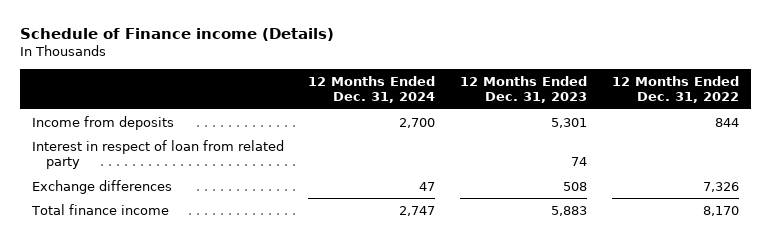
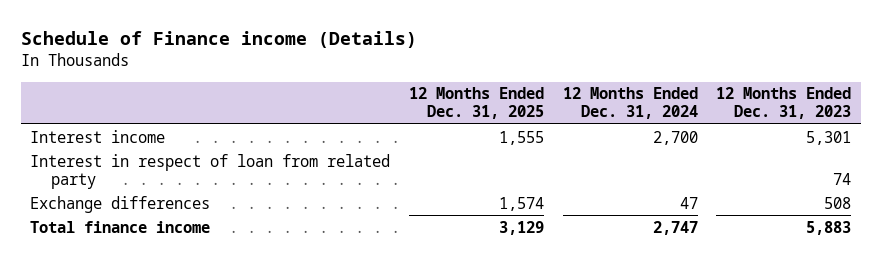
- | 12 Months Ended Dec. 31, 2024 | 12 Months Ended Dec. 31, 2023 | 12 Months Ended Dec. 31, 2022
+ | 12 Months Ended Dec. 31, 2025 | 12 Months Ended Dec. 31, 2024 | 12 Months Ended Dec. 31, 2023
- Income from deposits | 2,700 | 5,301 | 844
+ Interest income | 1,555 | 2,700 | 5,301

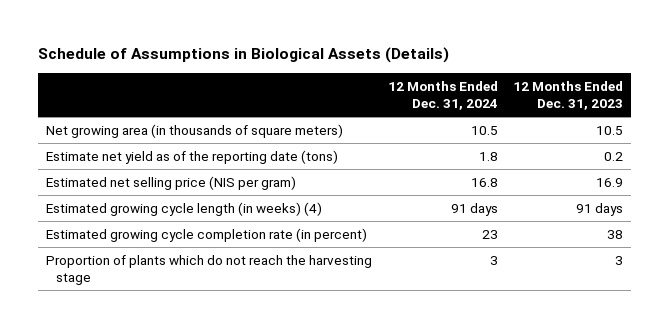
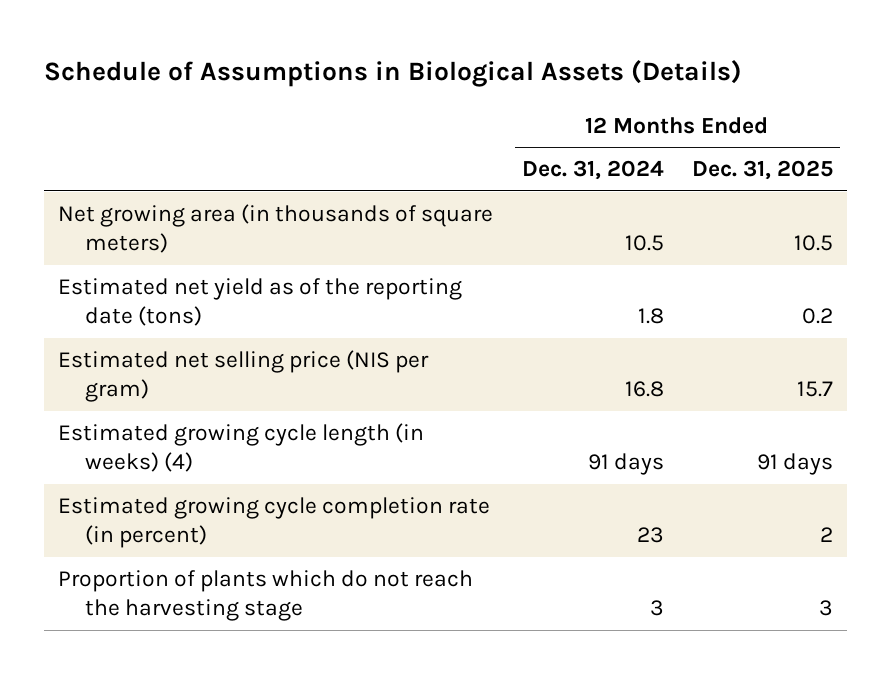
- | 12 Months Ended Dec. 31, 2024 | 12 Months Ended Dec. 31, 2023
+ | 12 Months Ended Dec. 31, 2024 | 12 Months Ended Dec. 31, 2025
- Estimate net yield as of the reporting date (tons) | 1.8 | 0.2
+ Estimated net yield as of the reporting date (tons) | 1.8 | 0.2

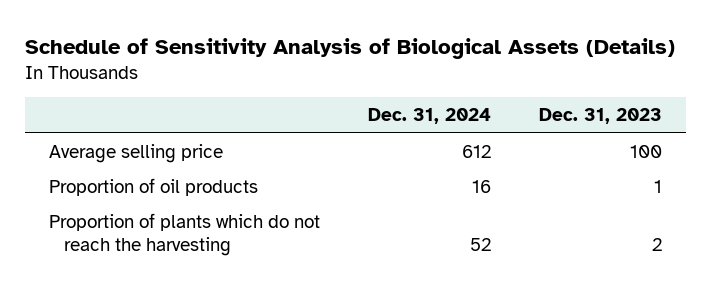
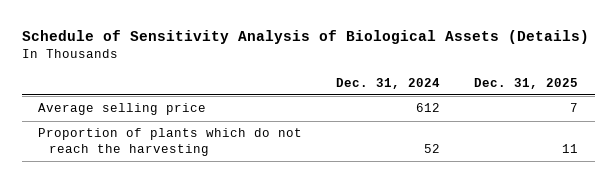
- | Dec. 31, 2024 | Dec. 31, 2023
+ | Dec. 31, 2024 | Dec. 31, 2025
- Proportion of oil products | 16 | 1

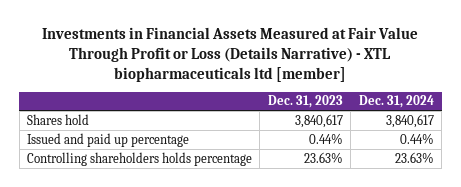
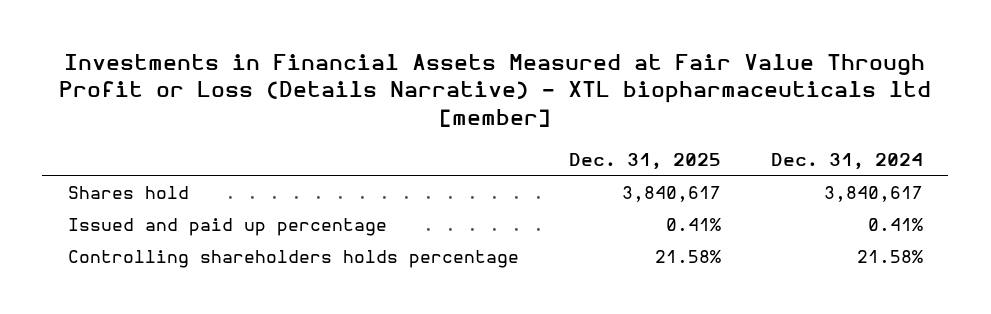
- | Dec. 31, 2023 | Dec. 31, 2024
+ | Dec. 31, 2025 | Dec. 31, 2024
- Issued and paid up percentage | 0.44% | 0.44%
- Controlling shareholders holds percentage | 23.63% | 23.63%
+ Issued and paid up percentage | 0.41% | 0.41%
+ Controlling shareholders holds percentage | 21.58% | 21.58%

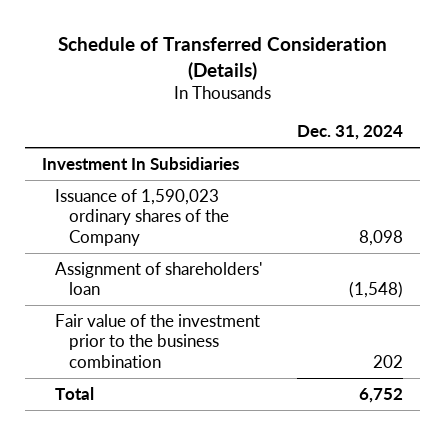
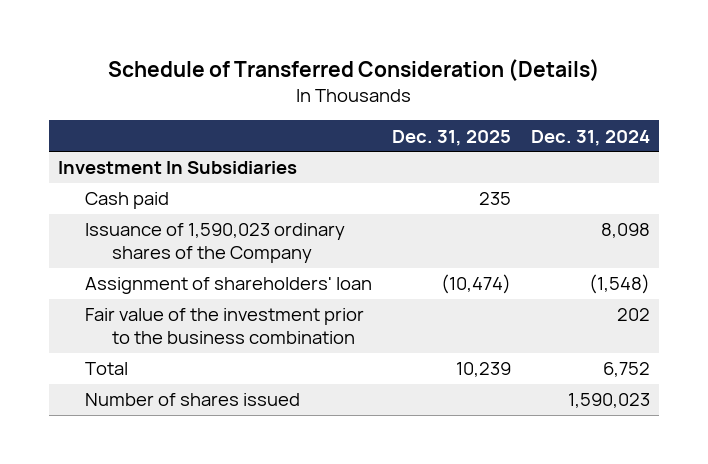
- | Dec. 31, 2024
+ | Dec. 31, 2025 | Dec. 31, 2024
+ Cash paid | 235 |
+ Number of shares issued | | 1,590,023

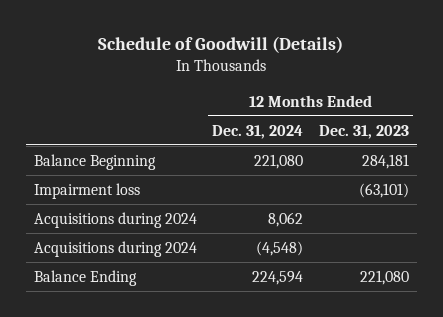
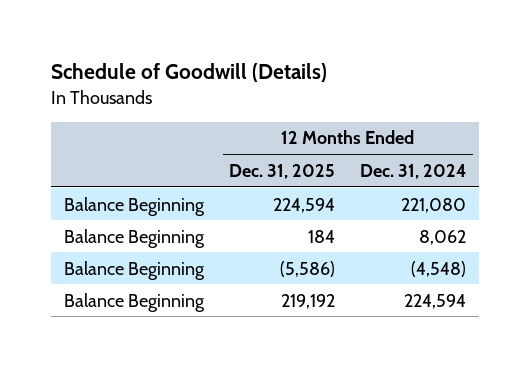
- | 12 Months Ended Dec. 31, 2024 | 12 Months Ended Dec. 31, 2023
+ | 12 Months Ended Dec. 31, 2025 | 12 Months Ended Dec. 31, 2024
- Impairment loss | | (63,101)
- Acquisitions during 2024 | 8,062 |
- Acquisitions during 2024 | (4,548) |
- Balance Ending | 224,594 | 221,080
+ Balance Beginning | 184 | 8,062
+ Balance Beginning | (5,586) | (4,548)
+ Balance Beginning | 219,192 | 224,594

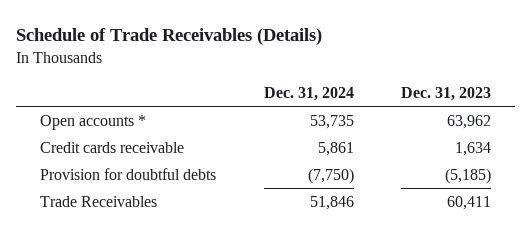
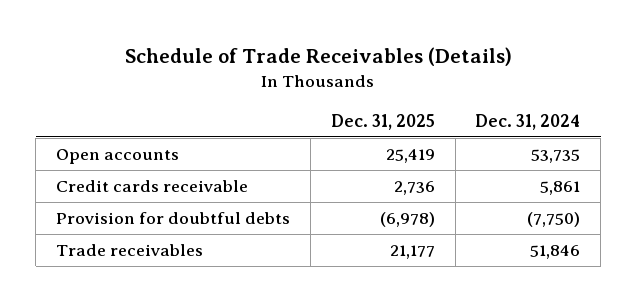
- | Dec. 31, 2024 | Dec. 31, 2023
+ | Dec. 31, 2025 | Dec. 31, 2024
- Open accounts * | 53,735 | 63,962
+ Open accounts | 25,419 | 53,735
- Trade Receivables | 51,846 | 60,411
+ Trade receivables | 21,177 | 51,846

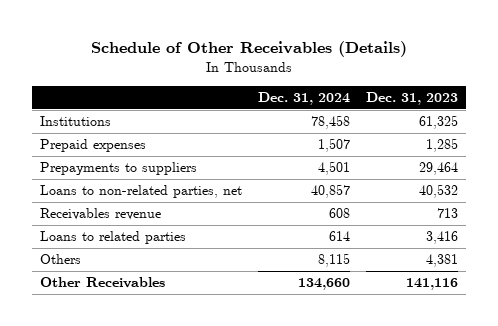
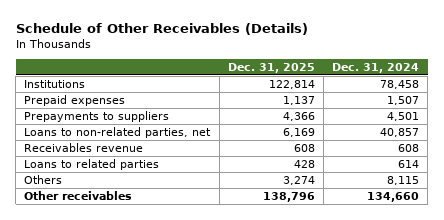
- | Dec. 31, 2024 | Dec. 31, 2023
+ | Dec. 31, 2025 | Dec. 31, 2024
- Other Receivables | 134,660 | 141,116
+ Other receivables | 138,796 | 134,660

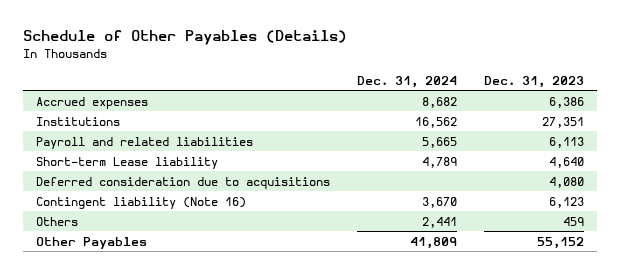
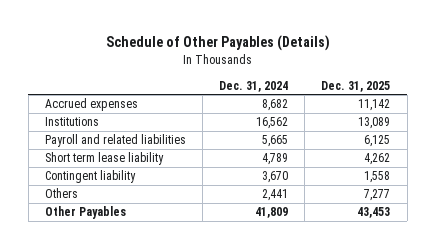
- | Dec. 31, 2024 | Dec. 31, 2023
+ | Dec. 31, 2024 | Dec. 31, 2025
- Short-term Lease liability | 4,789 | 4,640
- Deferred consideration due to acquisitions | | 4,080
- Contingent liability (Note 16) | 3,670 | 6,123
+ Short term lease liability | 4,789 | 4,262
+ Contingent liability | 3,670 | 1,558

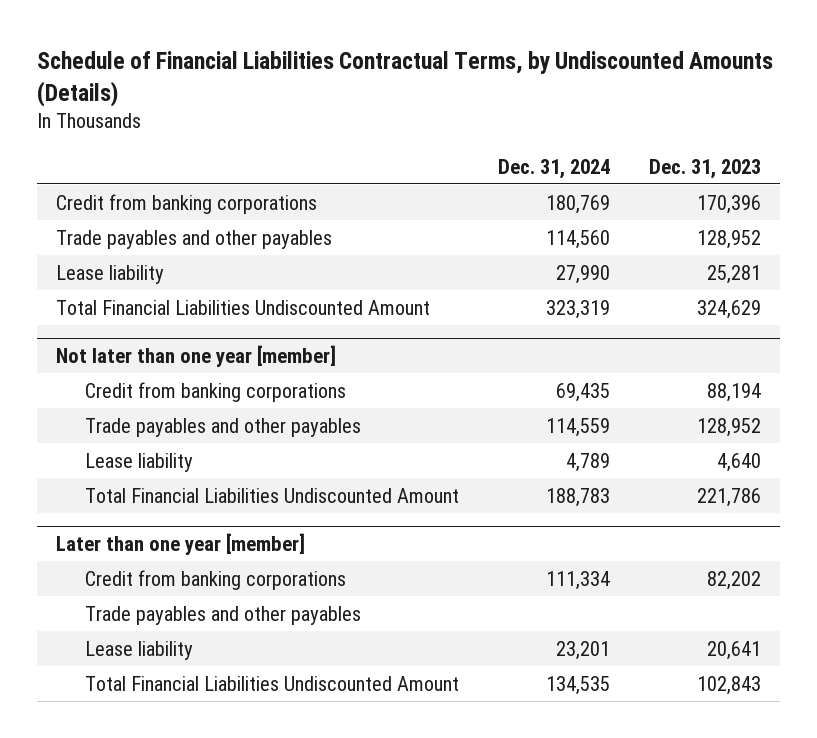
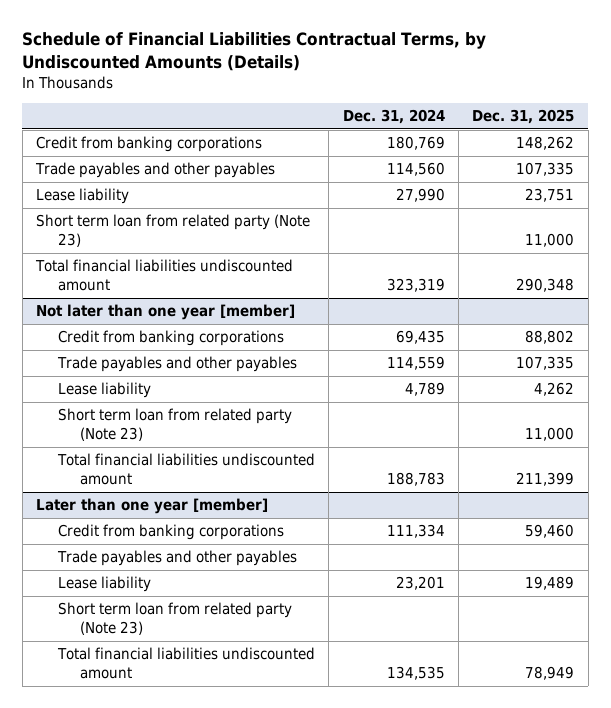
- | Dec. 31, 2024 | Dec. 31, 2023
+ | Dec. 31, 2024 | Dec. 31, 2025
- Total Financial Liabilities Undiscounted Amount | 323,319 | 324,629
+ Short term loan from related party (Note 23) | | 11,000
+ Total financial liabilities undiscounted amount | 323,319 | 290,348
@ Not later than one year [member]
- Total Financial Liabilities Undiscounted Amount | 188,783 | 221,786
+ Short term loan from related party (Note 23) | | 11,000
+ Total financial liabilities undiscounted amount | 188,783 | 211,399
@ Later than one year [member]
- Total Financial Liabilities Undiscounted Amount | 134,535 | 102,843
+ Short term loan from related party (Note 23)
+ Total financial liabilities undiscounted amount | 134,535 | 78,949

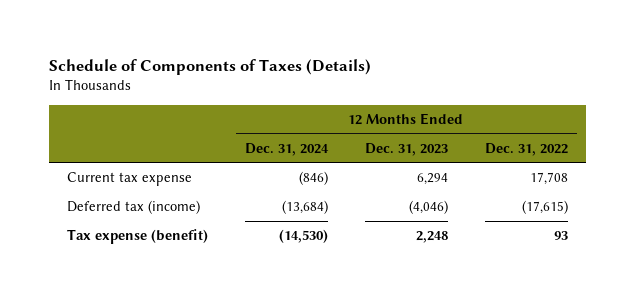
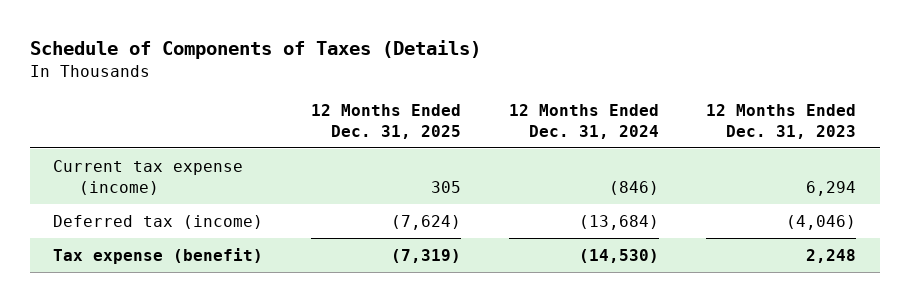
- | 12 Months Ended Dec. 31, 2024 | 12 Months Ended Dec. 31, 2023 | 12 Months Ended Dec. 31, 2022
+ | 12 Months Ended Dec. 31, 2025 | 12 Months Ended Dec. 31, 2024 | 12 Months Ended Dec. 31, 2023
- Current tax expense | (846) | 6,294 | 17,708
+ Current tax expense (income) | 305 | (846) | 6,294

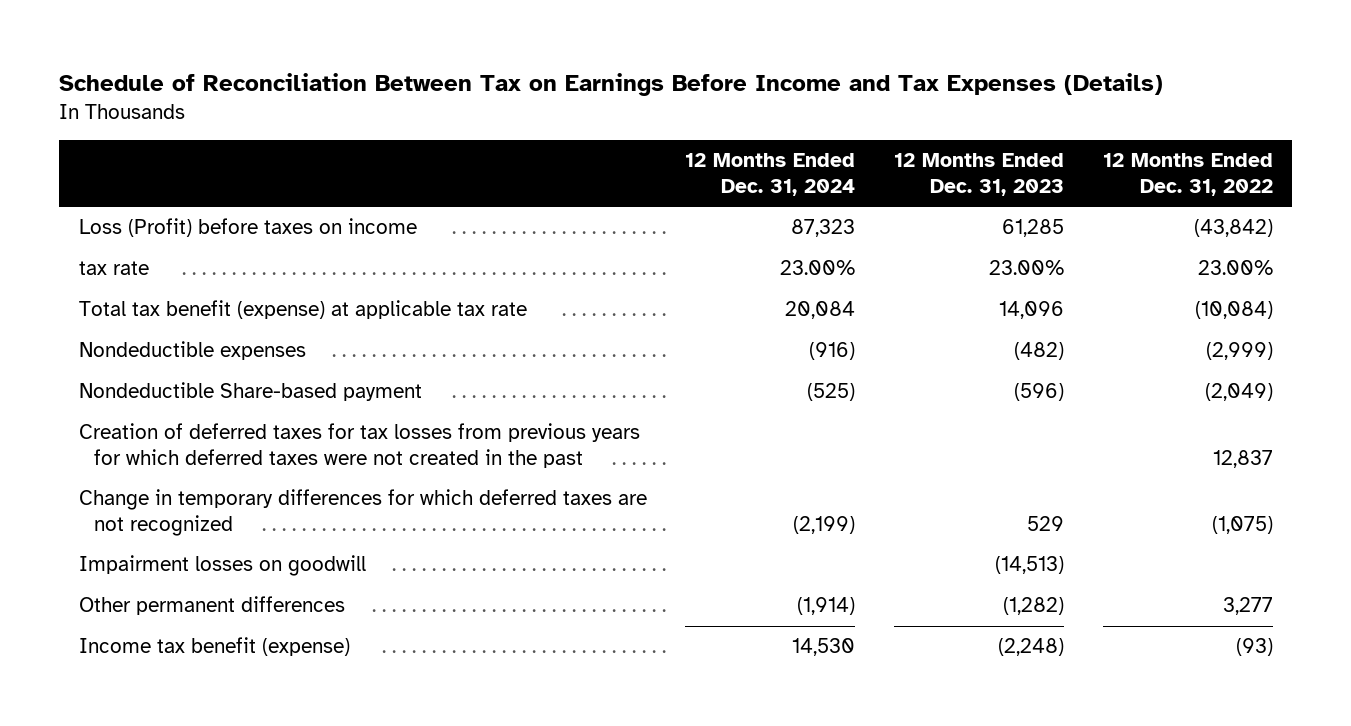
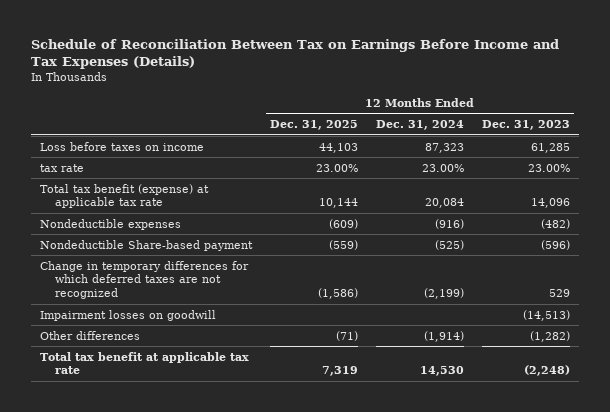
- | 12 Months Ended Dec. 31, 2024 | 12 Months Ended Dec. 31, 2023 | 12 Months Ended Dec. 31, 2022
+ | 12 Months Ended Dec. 31, 2025 | 12 Months Ended Dec. 31, 2024 | 12 Months Ended Dec. 31, 2023
- Loss (Profit) before taxes on income | 87,323 | 61,285 | (43,842)
+ Loss before taxes on income | 44,103 | 87,323 | 61,285
- Creation of deferred taxes for tax losses from previous years for which deferred taxes were not created in the past | | | 12,837
- Other permanent differences | (1,914) | (1,282) | 3,277
- Income tax benefit (expense) | 14,530 | (2,248) | (93)
+ Other differences | (71) | (1,914) | (1,282)
+ Total tax benefit at applicable tax rate | 7,319 | 14,530 | (2,248)

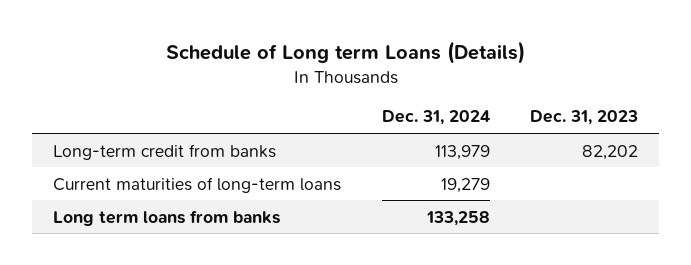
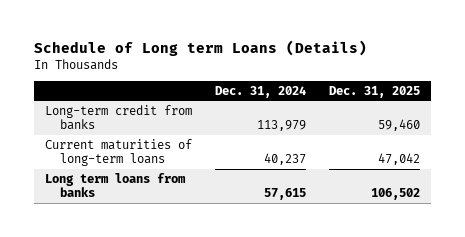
- | Dec. 31, 2024 | Dec. 31, 2023
+ | Dec. 31, 2024 | Dec. 31, 2025
- Current maturities of long-term loans | 19,279 |
- Long term loans from banks | 133,258 |
+ Current maturities of long-term loans | 40,237 | 47,042
+ Long term loans from banks | 57,615 | 106,502

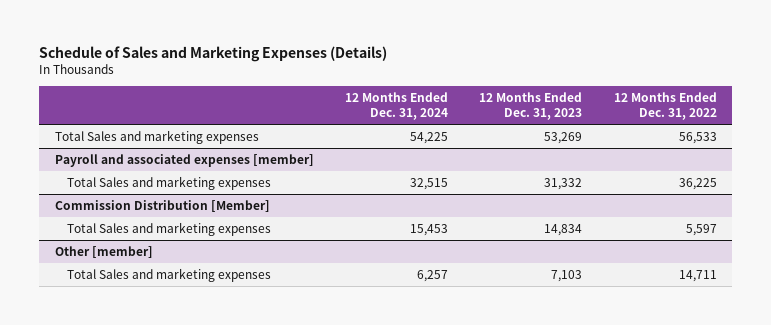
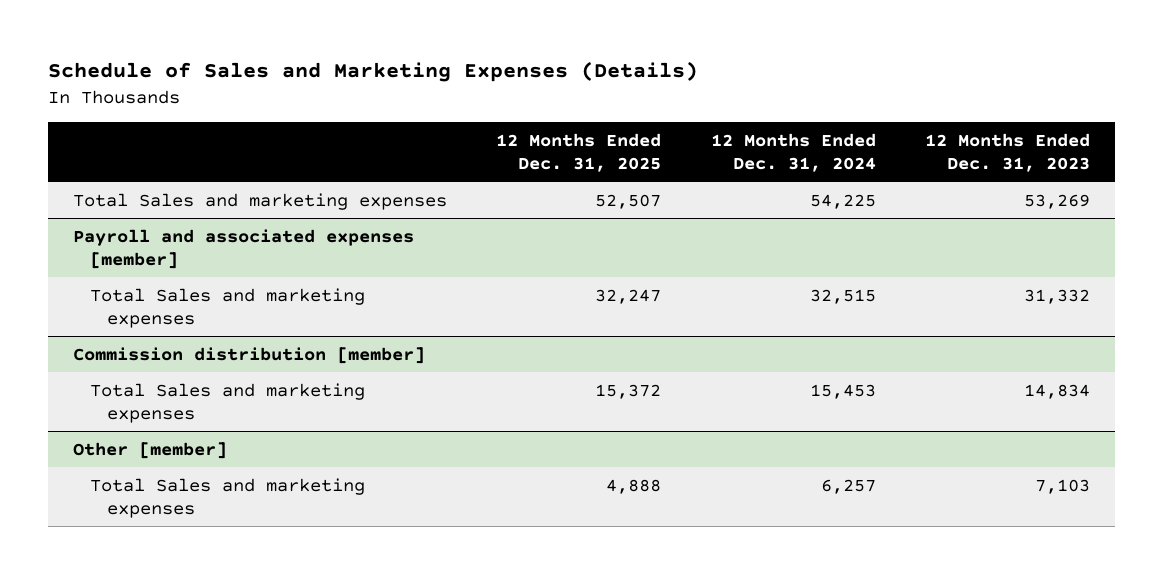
- | 12 Months Ended Dec. 31, 2024 | 12 Months Ended Dec. 31, 2023 | 12 Months Ended Dec. 31, 2022
+ | 12 Months Ended Dec. 31, 2025 | 12 Months Ended Dec. 31, 2024 | 12 Months Ended Dec. 31, 2023
- Commission Distribution [Member]
+ Commission distribution [member]

